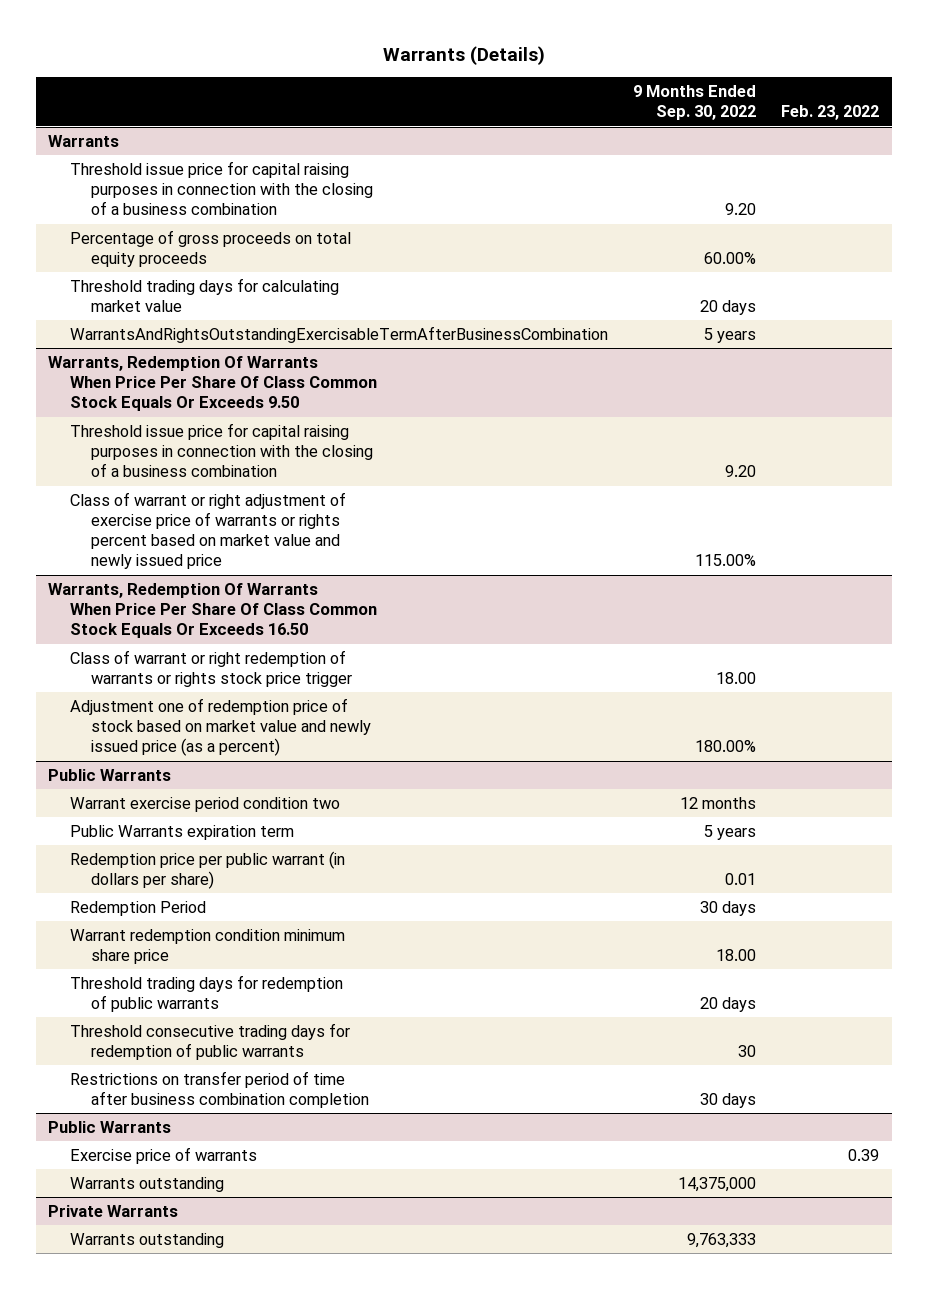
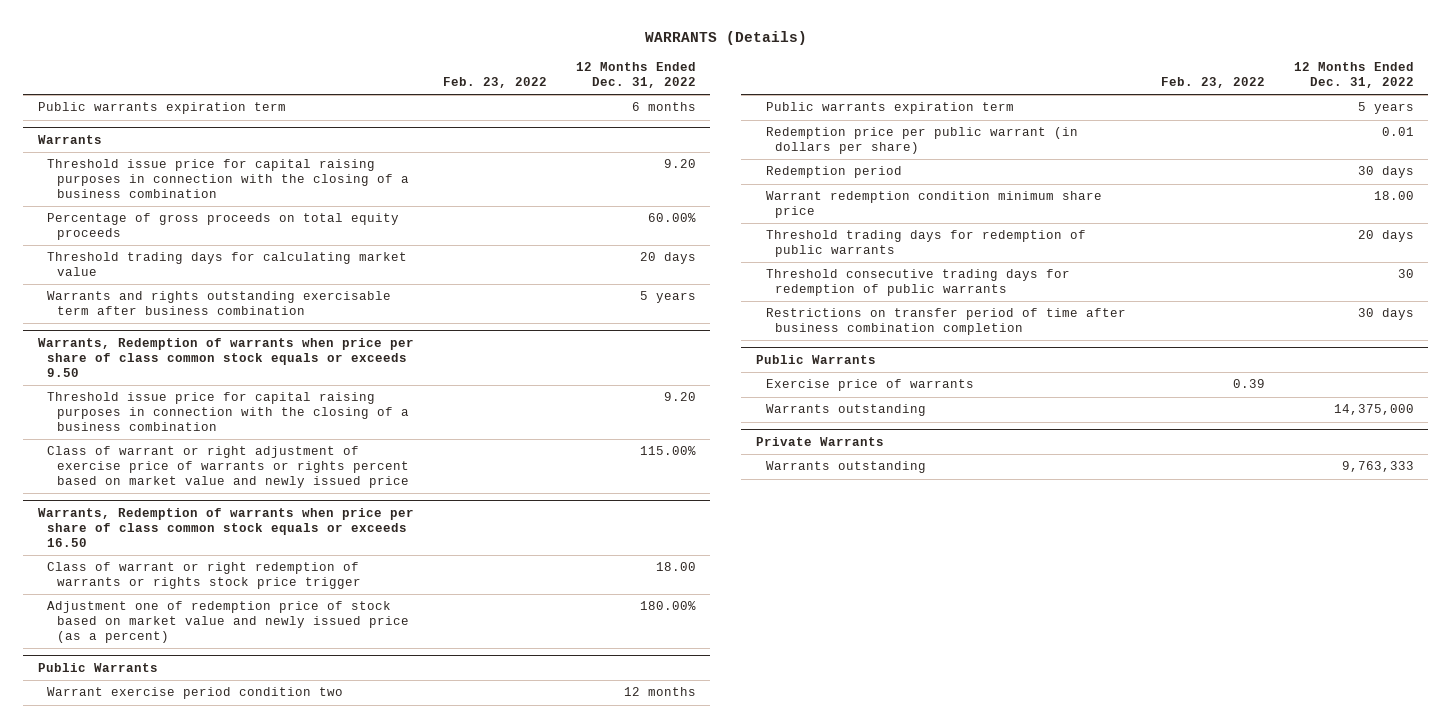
- Warrants (Details)
+ WARRANTS (Details)
- | 9 Months Ended Sep. 30, 2022 | Feb. 23, 2022
+ | Feb. 23, 2022 | 12 Months Ended Dec. 31, 2022
+ Public warrants expiration term | | 6 months
@ Warrants
- WarrantsAndRightsOutstandingExercisableTermAfterBusinessCombination | 5 years |
- Warrants, Redemption Of Warrants When Price Per Share Of Class Common Stock Equals Or Exceeds 9.50
@ Warrants
+ Warrants and rights outstanding exercisable term after business combination | | 5 years
+ Warrants, Redemption of warrants when price per share of class common stock equals or exceeds 9.50
- Warrants, Redemption Of Warrants When Price Per Share Of Class Common Stock Equals Or Exceeds 16.50
+ Warrants, Redemption of warrants when price per share of class common stock equals or exceeds 16.50
@ Public Warrants
- Public Warrants expiration term | 5 years |
+ Public warrants expiration term | | 5 years
- Redemption Period | 30 days |
+ Redemption period | | 30 days

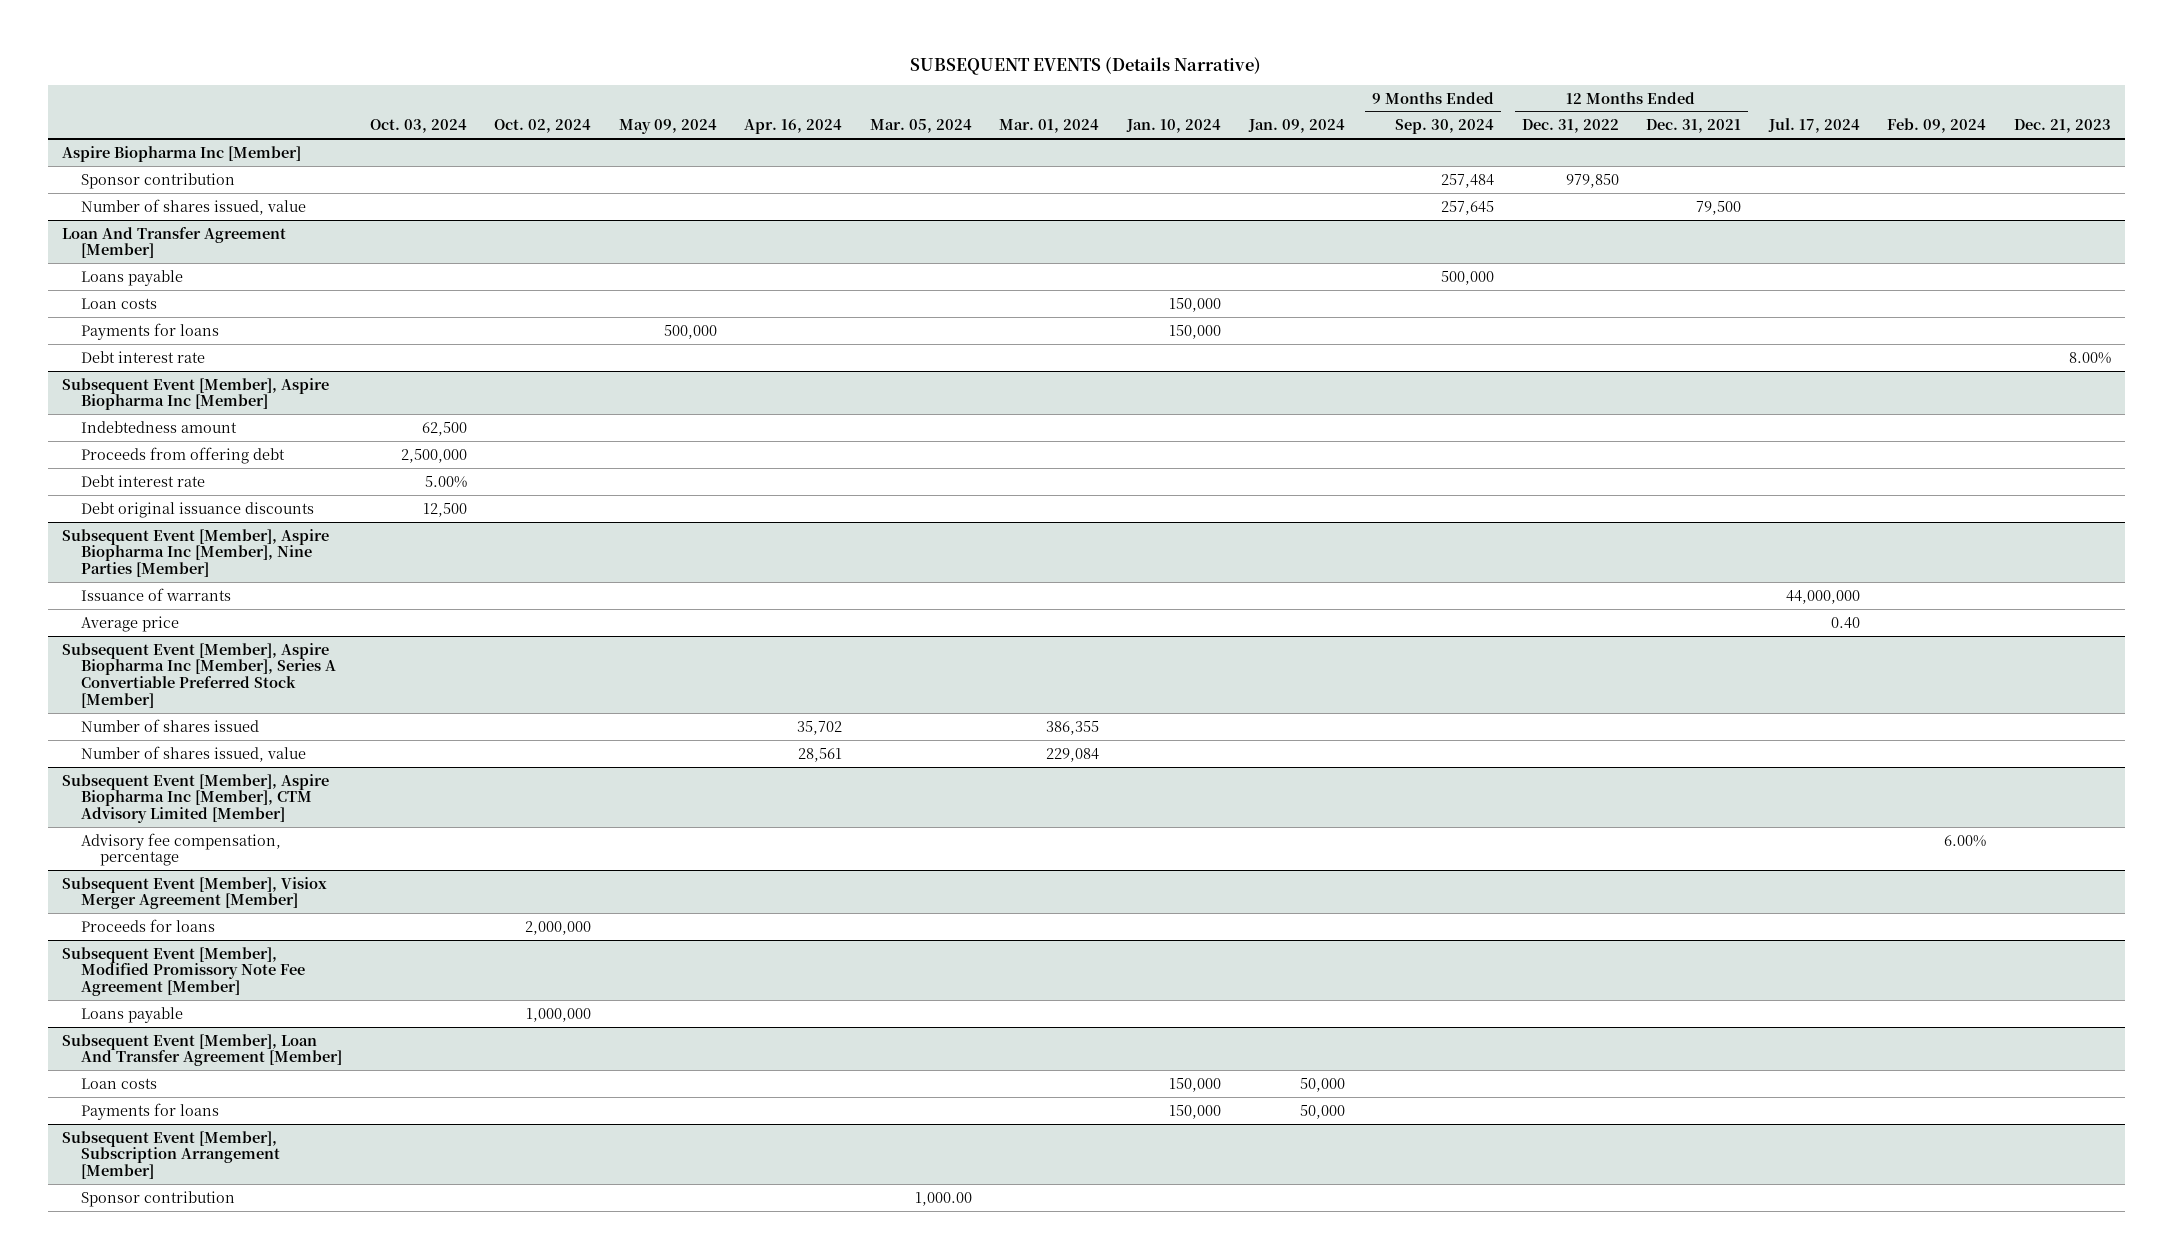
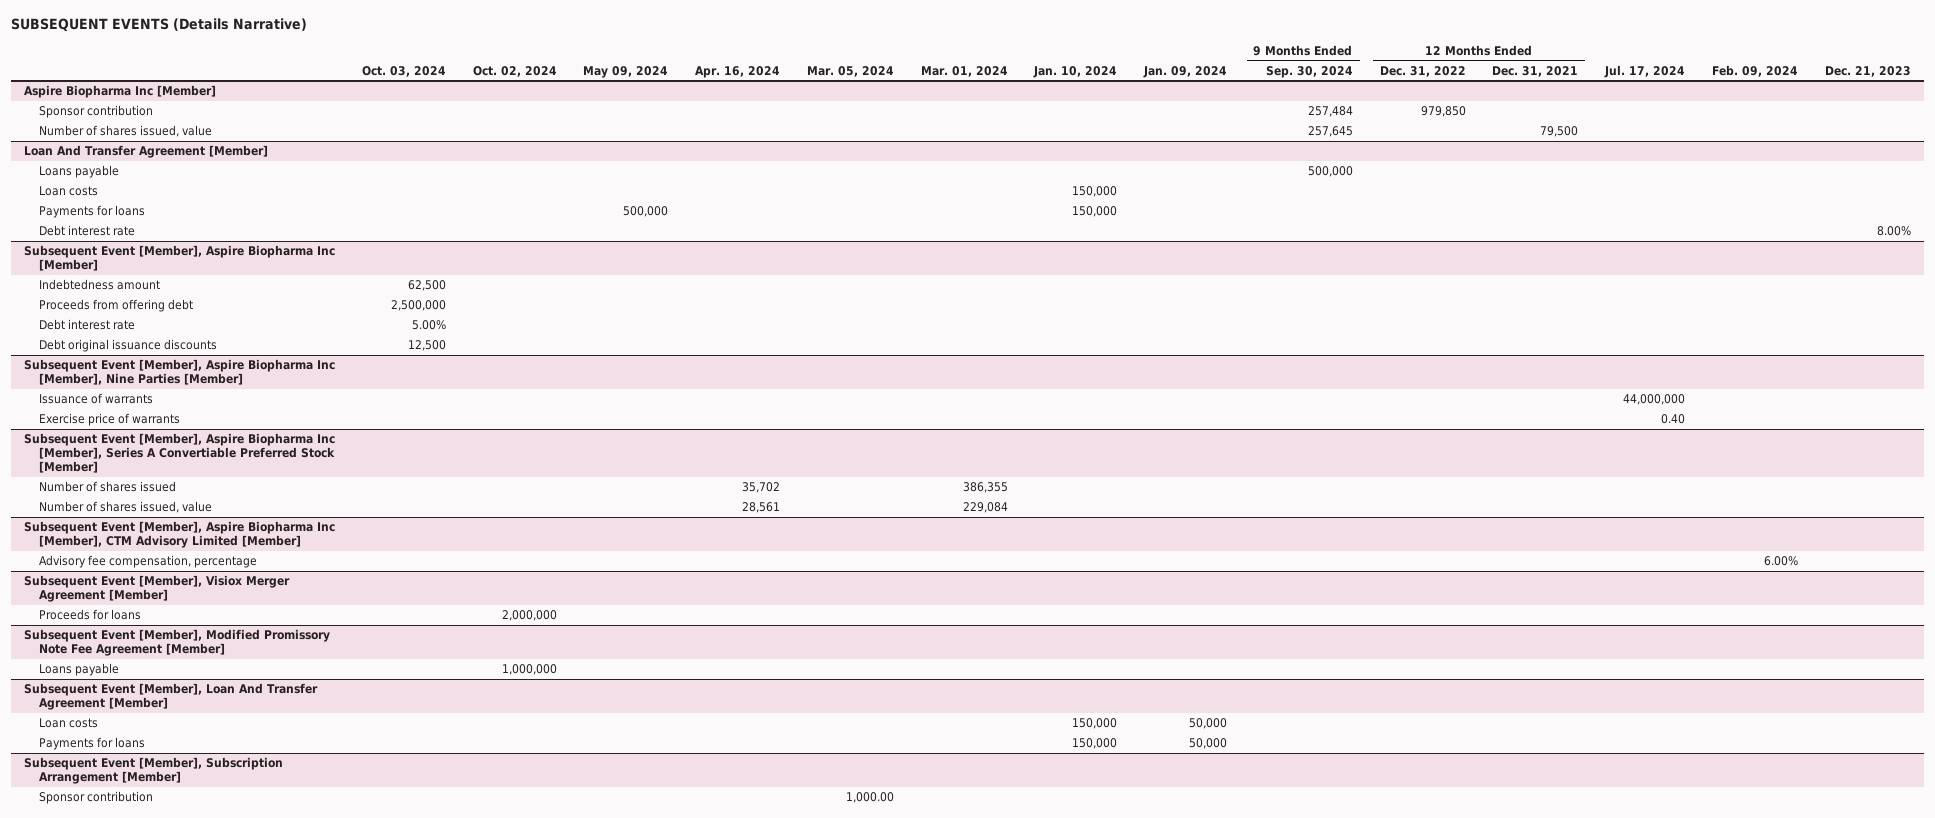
@ Subsequent Event [Member], Aspire Biopharma Inc [Member], Nine Parties [Member]
- Average price | | | | | | | | | | | | 0.40 | |
+ Exercise price of warrants | | | | | | | | | | | | 0.40 | |

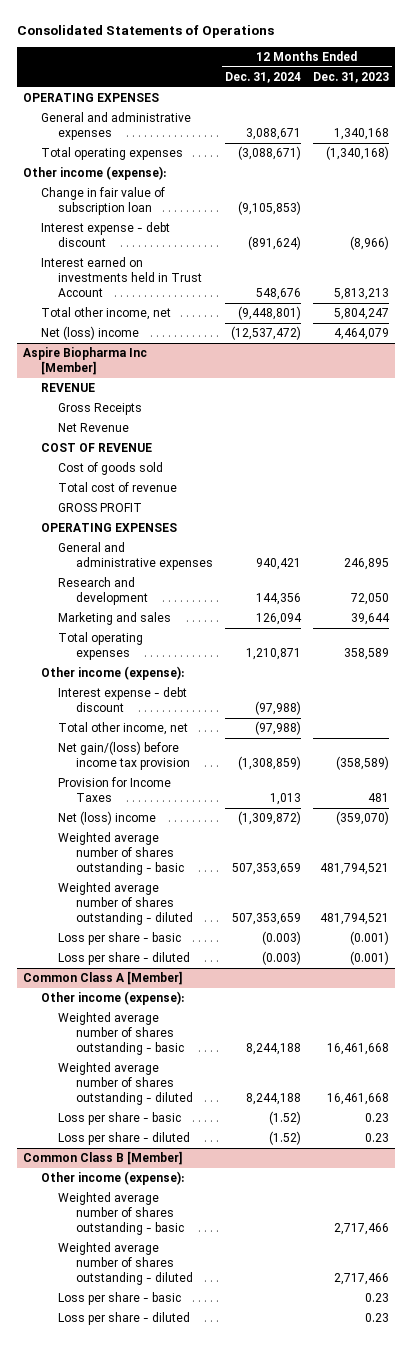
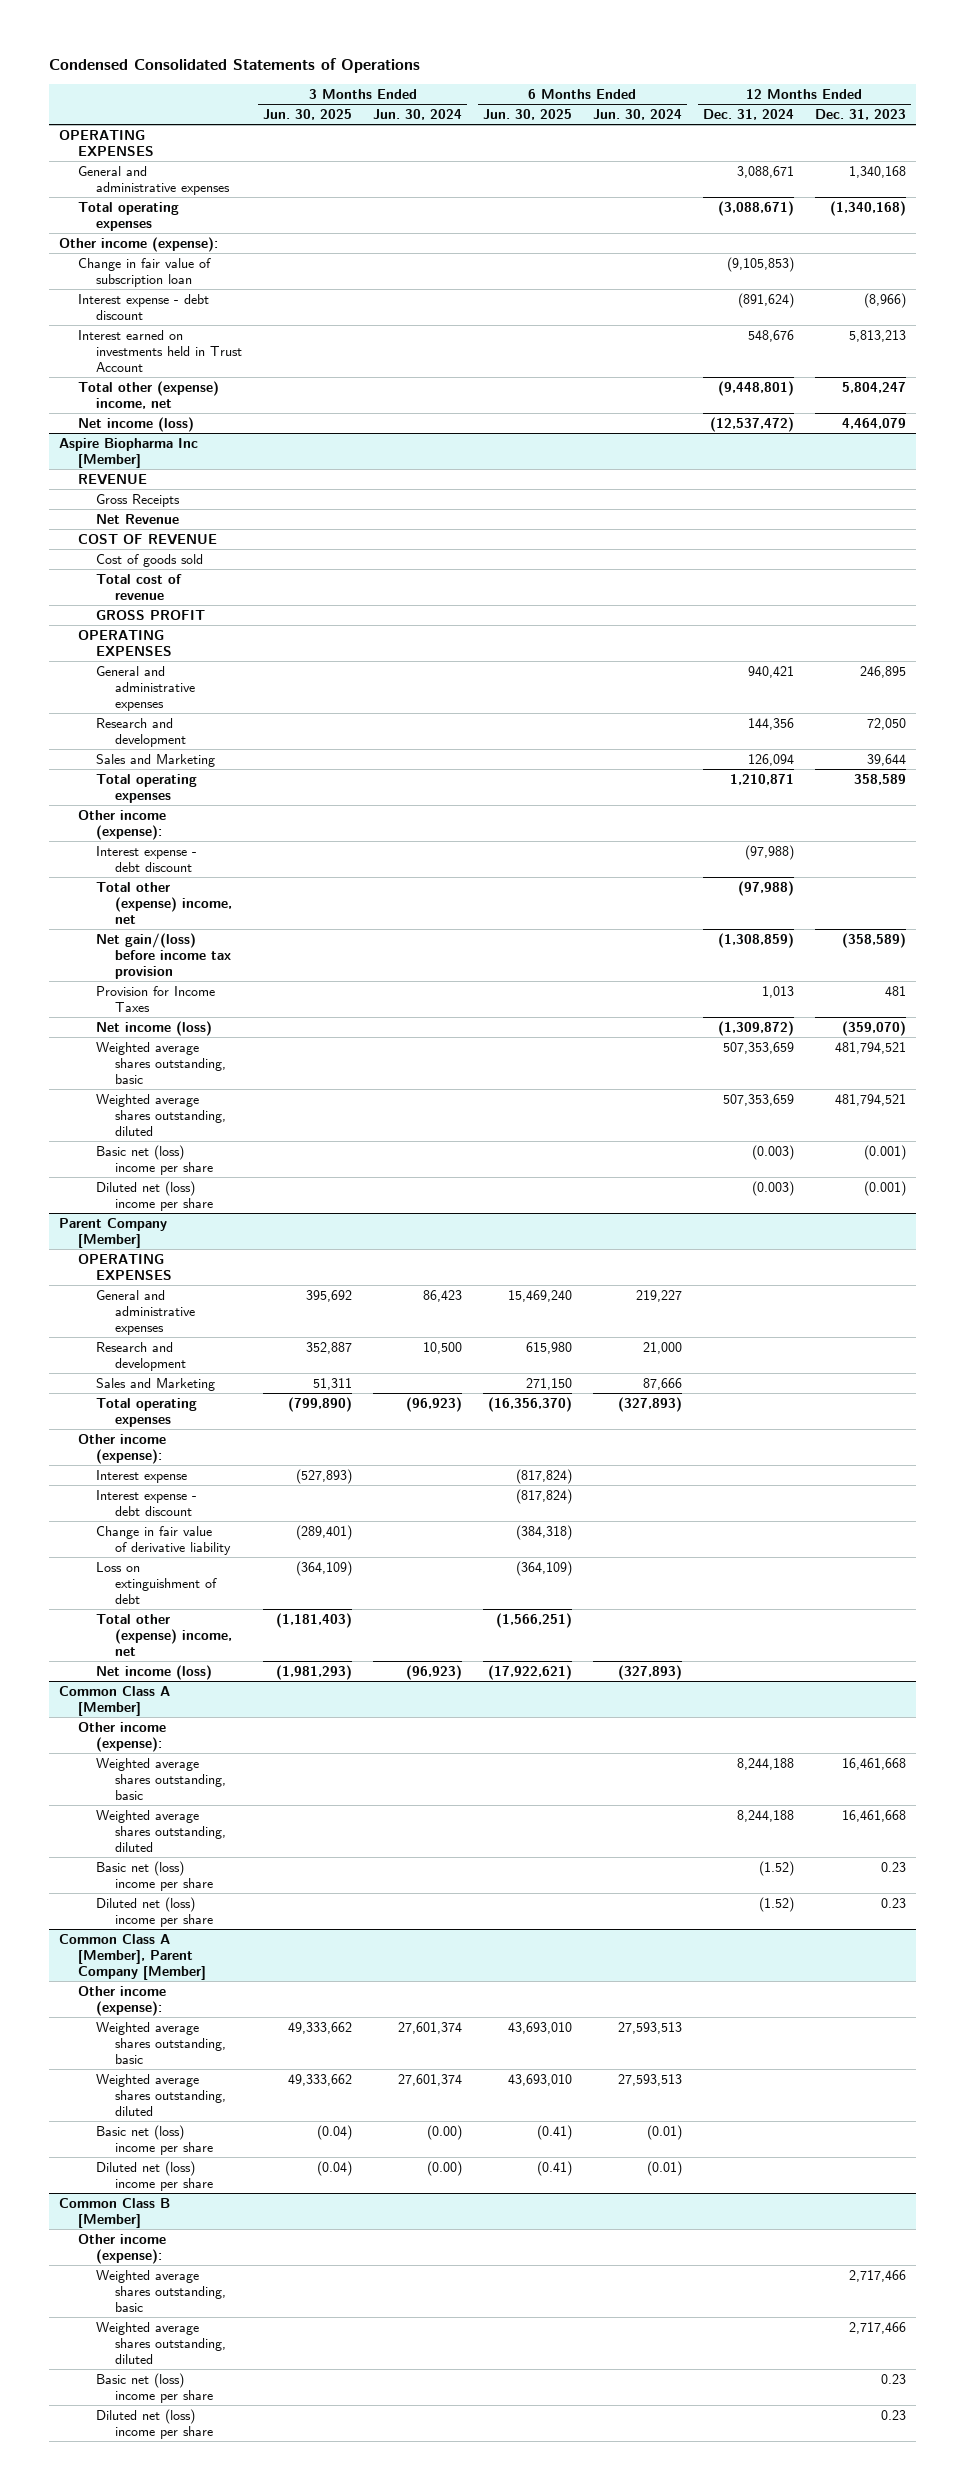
- Consolidated Statements of Operations
+ Condensed Consolidated Statements of Operations
- | 12 Months Ended Dec. 31, 2024 | 12 Months Ended Dec. 31, 2023
+ | 3 Months Ended Jun. 30, 2025 | 3 Months Ended Jun. 30, 2024 | 6 Months Ended Jun. 30, 2025 | 6 Months Ended Jun. 30, 2024 | 12 Months Ended Dec. 31, 2024 | 12 Months Ended Dec. 31, 2023
- Total other income, net | (9,448,801) | 5,804,247
- Net (loss) income | (12,537,472) | 4,464,079
+ Total other (expense) income, net | | | | | (9,448,801) | 5,804,247
+ Net income (loss) | | | | | (12,537,472) | 4,464,079
@ Aspire Biopharma Inc [Member]
- Marketing and sales | 126,094 | 39,644
+ Sales and Marketing | | | | | 126,094 | 39,644
- Total other income, net | (97,988) |
+ Total other (expense) income, net | | | | | (97,988) |
- Net (loss) income | (1,309,872) | (359,070)
- Weighted average number of shares outstanding - basic | 507,353,659 | 481,794,521
- Weighted average number of shares outstanding - diluted | 507,353,659 | 481,794,521
- Loss per share - basic | (0.003) | (0.001)
- Loss per share - diluted | (0.003) | (0.001)
+ Net income (loss) | | | | | (1,309,872) | (359,070)
+ Weighted average shares outstanding, basic | | | | | 507,353,659 | 481,794,521
+ Weighted average shares outstanding, diluted | | | | | 507,353,659 | 481,794,521
+ Basic net (loss) income per share | | | | | (0.003) | (0.001)
+ Diluted net (loss) income per share | | | | | (0.003) | (0.001)
+ Parent Company [Member]
+ OPERATING EXPENSES
+ General and administrative expenses | 395,692 | 86,423 | 15,469,240 | 219,227 | |
+ Research and development | 352,887 | 10,500 | 615,980 | 21,000 | |
+ Sales and Marketing | 51,311 | | 271,150 | 87,666 | |
+ Total operating expenses | (799,890) | (96,923) | (16,356,370) | (327,893) | |
+ Other income (expense):
+ Interest expense | (527,893) | | (817,824) | | |
+ Interest expense - debt discount | | | (817,824) | | |
+ Change in fair value of derivative liability | (289,401) | | (384,318) | | |
+ Loss on extinguishment of debt | (364,109) | | (364,109) | | |
+ Total other (expense) income, net | (1,181,403) | | (1,566,251) | | |
+ Net income (loss) | (1,981,293) | (96,923) | (17,922,621) | (327,893) | |
@ Common Class A [Member]
- Weighted average number of shares outstanding - basic | 8,244,188 | 16,461,668
- Weighted average number of shares outstanding - diluted | 8,244,188 | 16,461,668
- Loss per share - basic | (1.52) | 0.23
- Loss per share - diluted | (1.52) | 0.23
+ Weighted average shares outstanding, basic | | | | | 8,244,188 | 16,461,668
+ Weighted average shares outstanding, diluted | | | | | 8,244,188 | 16,461,668
+ Basic net (loss) income per share | | | | | (1.52) | 0.23
+ Diluted net (loss) income per share | | | | | (1.52) | 0.23
+ Common Class A [Member], Parent Company [Member]
+ Other income (expense):
+ Weighted average shares outstanding, basic | 49,333,662 | 27,601,374 | 43,693,010 | 27,593,513 | |
+ Weighted average shares outstanding, diluted | 49,333,662 | 27,601,374 | 43,693,010 | 27,593,513 | |
+ Basic net (loss) income per share | (0.04) | (0.00) | (0.41) | (0.01) | |
+ Diluted net (loss) income per share | (0.04) | (0.00) | (0.41) | (0.01) | |
@ Common Class B [Member]
- Weighted average number of shares outstanding - basic | | 2,717,466
- Weighted average number of shares outstanding - diluted | | 2,717,466
- Loss per share - basic | | 0.23
- Loss per share - diluted | | 0.23
+ Weighted average shares outstanding, basic | | | | | | 2,717,466
+ Weighted average shares outstanding, diluted | | | | | | 2,717,466
+ Basic net (loss) income per share | | | | | | 0.23
+ Diluted net (loss) income per share | | | | | | 0.23

